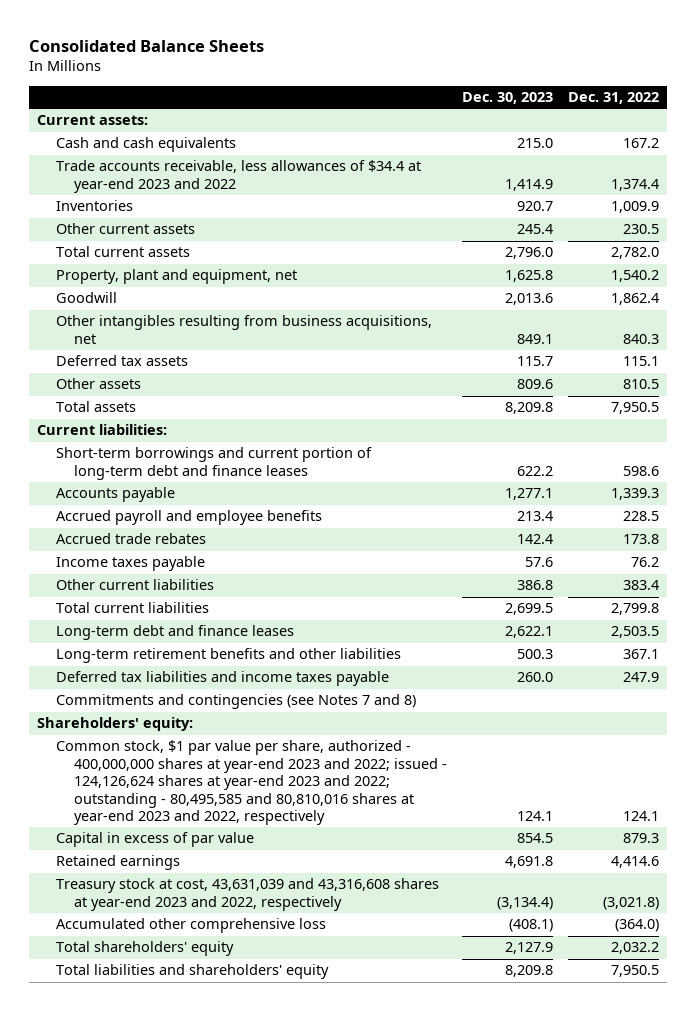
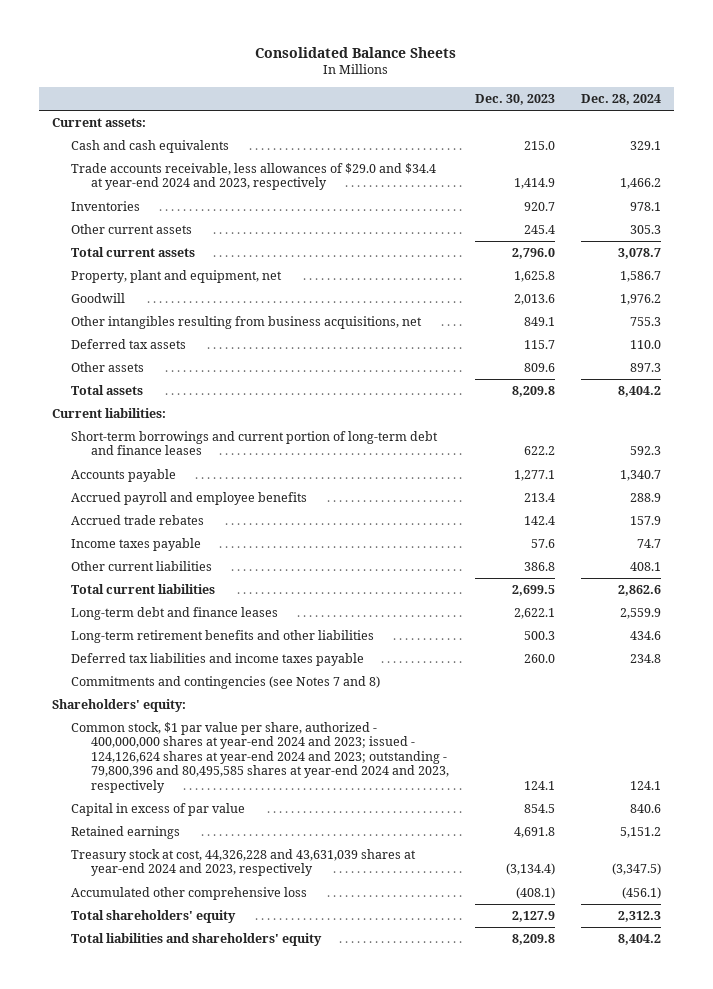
- | Dec. 30, 2023 | Dec. 31, 2022
+ | Dec. 30, 2023 | Dec. 28, 2024
- Trade accounts receivable, less allowances of $34.4 at year-end 2023 and 2022 | 1,414.9 | 1,374.4
+ Trade accounts receivable, less allowances of $29.0 and $34.4 at year-end 2024 and 2023, respectively | 1,414.9 | 1,466.2
- Common stock, $1 par value per share, authorized - 400,000,000 shares at year-end 2023 and 2022; issued - 124,126,624 shares at year-end 2023 and 2022; outstanding - 80,495,585 and 80,810,016 shares at year-end 2023 and 2022, respectively | 124.1 | 124.1
+ Common stock, $1 par value per share, authorized - 400,000,000 shares at year-end 2024 and 2023; issued - 124,126,624 shares at year-end 2024 and 2023; outstanding - 79,800,396 and 80,495,585 shares at year-end 2024 and 2023, respectively | 124.1 | 124.1
- Treasury stock at cost, 43,631,039 and 43,316,608 shares at year-end 2023 and 2022, respectively | (3,134.4) | (3,021.8)
+ Treasury stock at cost, 44,326,228 and 43,631,039 shares at year-end 2024 and 2023, respectively | (3,134.4) | (3,347.5)

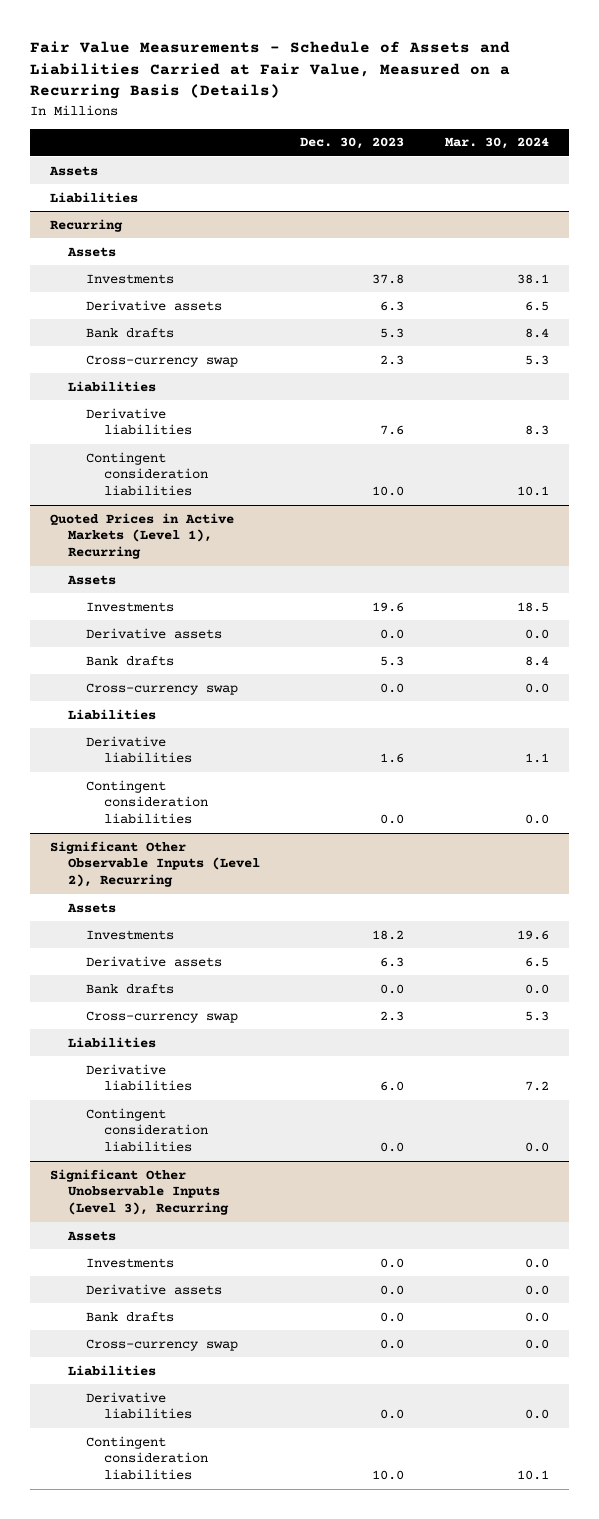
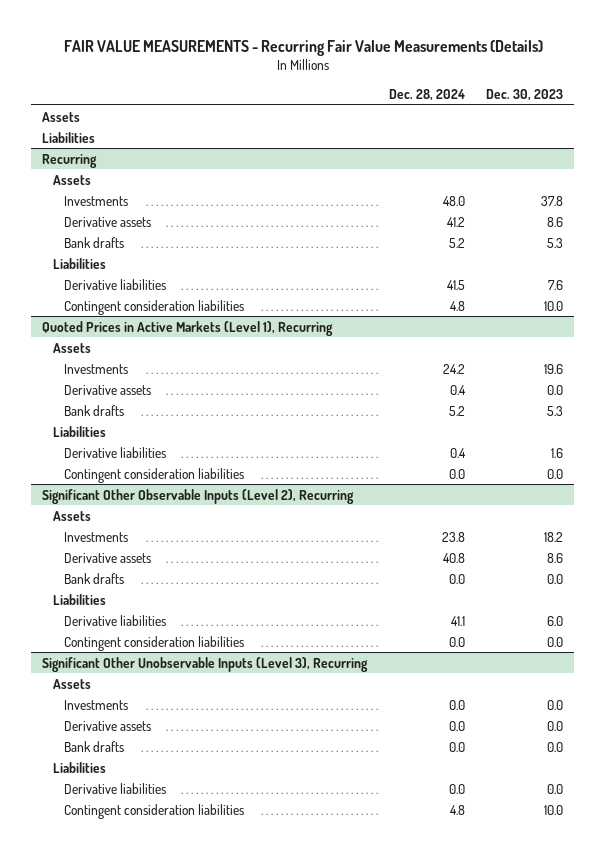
- Fair Value Measurements - Schedule of Assets and Liabilities Carried at Fair Value, Measured on a Recurring Basis (Details)
+ FAIR VALUE MEASUREMENTS - Recurring Fair Value Measurements (Details)
- | Dec. 30, 2023 | Mar. 30, 2024
+ | Dec. 28, 2024 | Dec. 30, 2023
@ Recurring
- Derivative assets | 6.3 | 6.5
+ Derivative assets | 41.2 | 8.6
- Cross-currency swap | 2.3 | 5.3
@ Quoted Prices in Active Markets (Level 1), Recurring
- Cross-currency swap | 0.0 | 0.0
@ Significant Other Observable Inputs (Level 2), Recurring
- Derivative assets | 6.3 | 6.5
+ Derivative assets | 40.8 | 8.6
- Cross-currency swap | 2.3 | 5.3
@ Significant Other Unobservable Inputs (Level 3), Recurring
- Cross-currency swap | 0.0 | 0.0

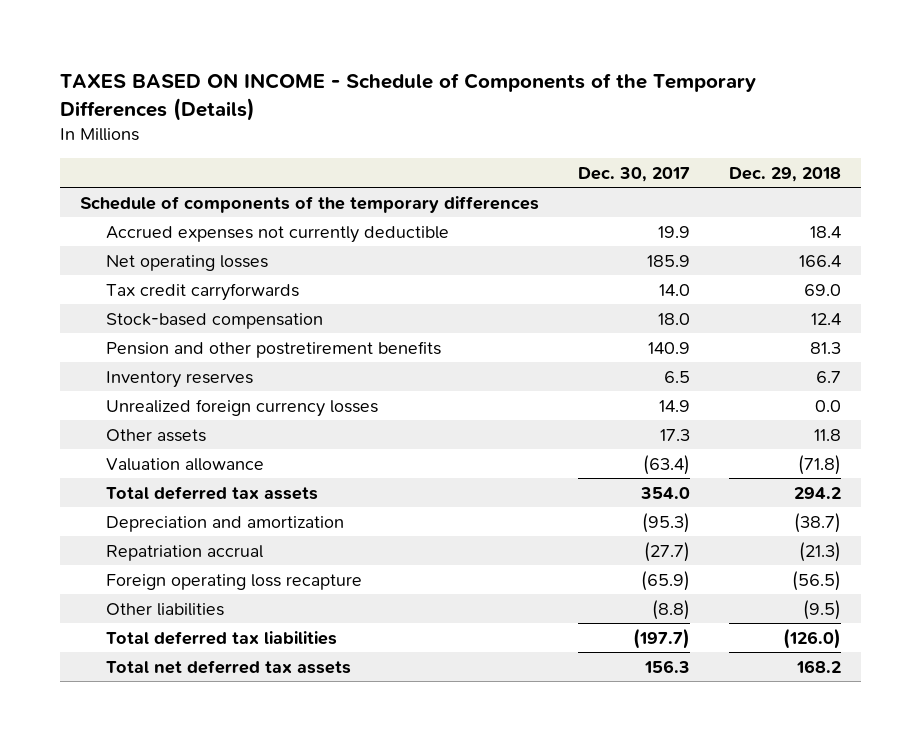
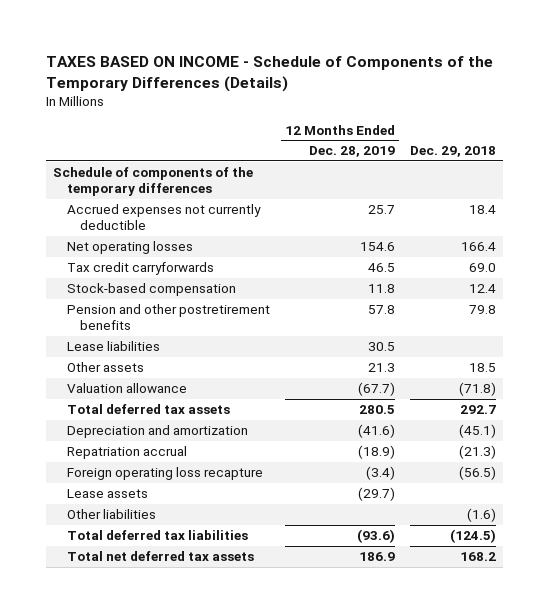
- | Dec. 30, 2017 | Dec. 29, 2018
+ | 12 Months Ended Dec. 28, 2019 | Dec. 29, 2018
- Pension and other postretirement benefits | 140.9 | 81.3
- Inventory reserves | 6.5 | 6.7
- Unrealized foreign currency losses | 14.9 | 0.0
- Other assets | 17.3 | 11.8
+ Pension and other postretirement benefits | 57.8 | 79.8
+ Lease liabilities | 30.5 |
+ Other assets | 21.3 | 18.5
- Total deferred tax assets | 354.0 | 294.2
- Depreciation and amortization | (95.3) | (38.7)
+ Total deferred tax assets | 280.5 | 292.7
+ Depreciation and amortization | (41.6) | (45.1)
- Other liabilities | (8.8) | (9.5)
- Total deferred tax liabilities | (197.7) | (126.0)
+ Lease assets | (29.7) |
+ Other liabilities | | (1.6)
+ Total deferred tax liabilities | (93.6) | (124.5)

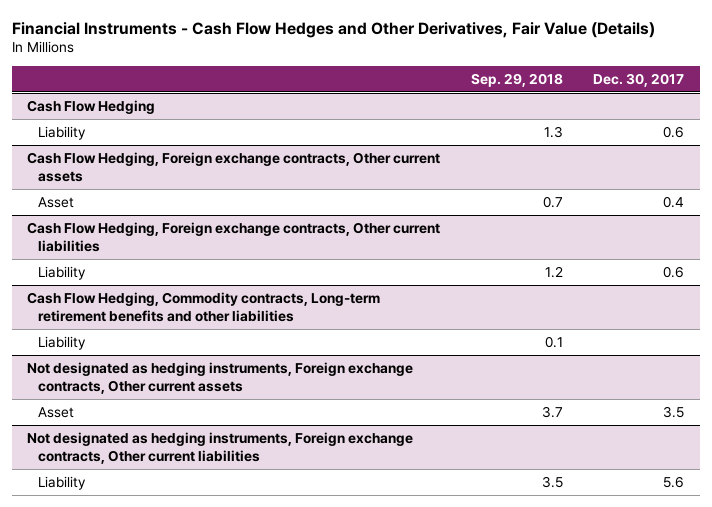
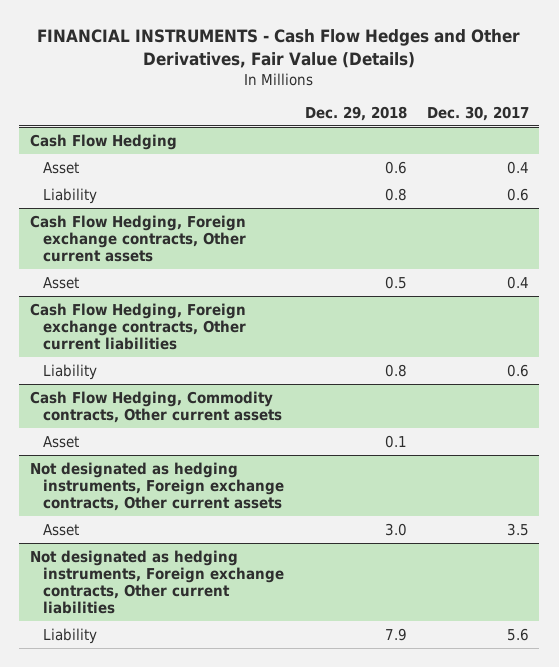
- Financial Instruments - Cash Flow Hedges and Other Derivatives, Fair Value (Details)
+ FINANCIAL INSTRUMENTS - Cash Flow Hedges and Other Derivatives, Fair Value (Details)
- | Sep. 29, 2018 | Dec. 30, 2017
+ | Dec. 29, 2018 | Dec. 30, 2017
@ Cash Flow Hedging
+ Asset | 0.6 | 0.4
- Cash Flow Hedging, Commodity contracts, Long-term retirement benefits and other liabilities
- Liability | 0.1 |
+ Cash Flow Hedging, Commodity contracts, Other current assets
+ Asset | 0.1 |

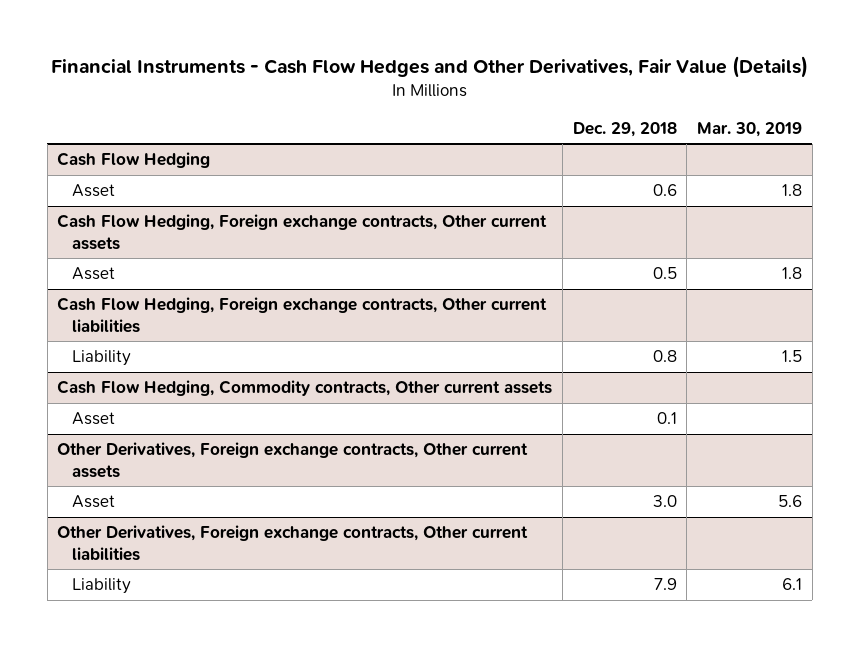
- FINANCIAL INSTRUMENTS - Cash Flow Hedges and Other Derivatives, Fair Value (Details)
+ Financial Instruments - Cash Flow Hedges and Other Derivatives, Fair Value (Details)
- | Dec. 29, 2018 | Dec. 30, 2017
+ | Dec. 29, 2018 | Mar. 30, 2019
@ Cash Flow Hedging
- Liability | 0.8 | 0.6
- Not designated as hedging instruments, Foreign exchange contracts, Other current assets
+ Other Derivatives, Foreign exchange contracts, Other current assets
- Not designated as hedging instruments, Foreign exchange contracts, Other current liabilities
+ Other Derivatives, Foreign exchange contracts, Other current liabilities

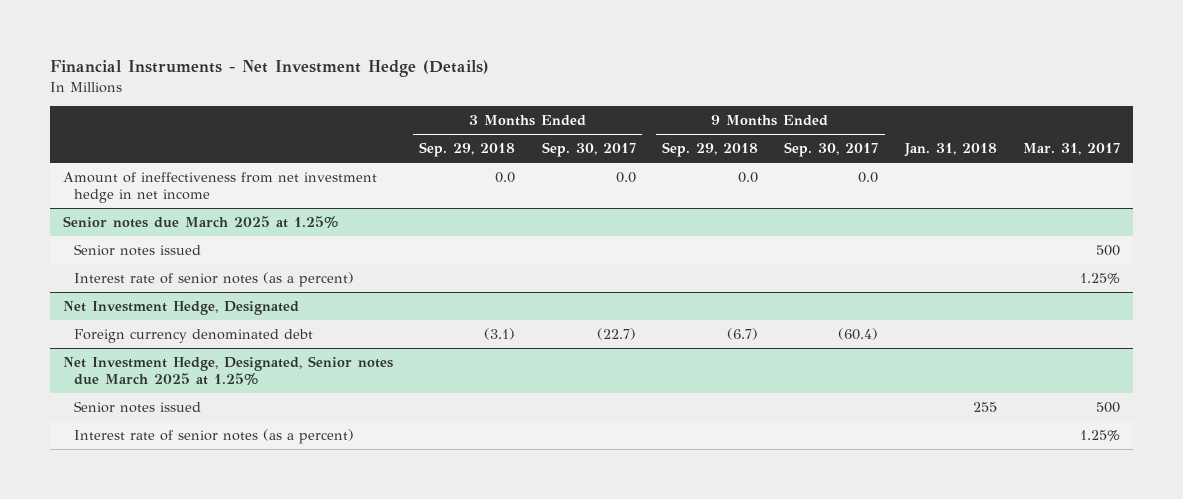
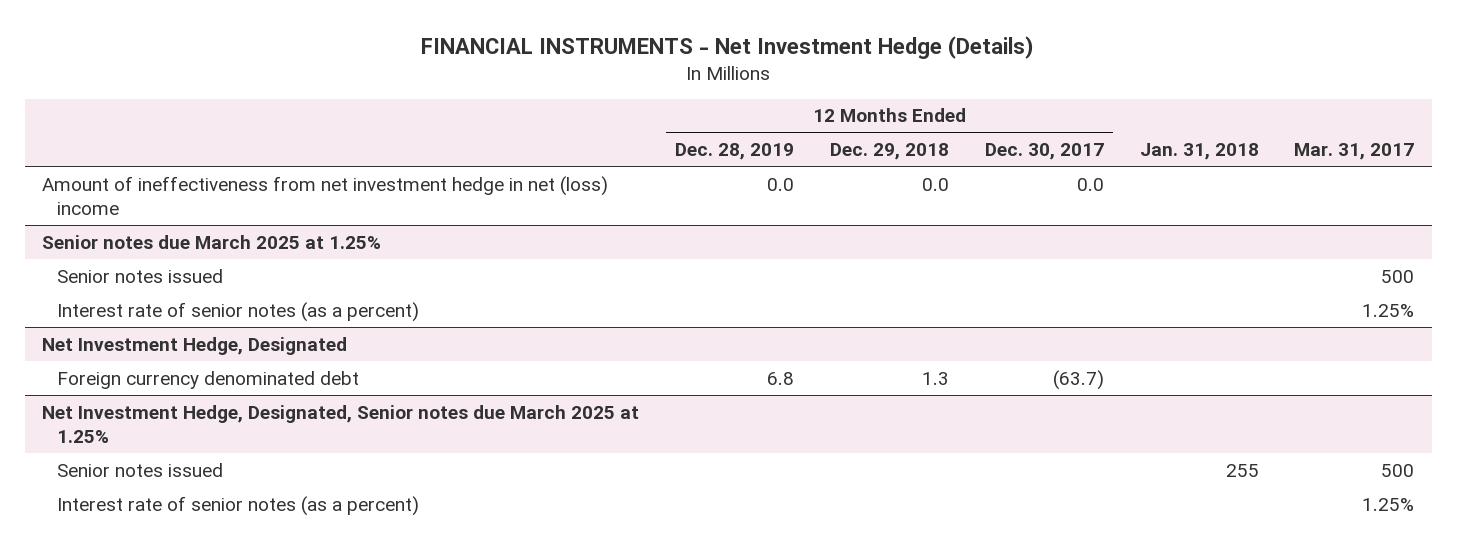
- Financial Instruments - Net Investment Hedge (Details)
+ FINANCIAL INSTRUMENTS - Net Investment Hedge (Details)
- | 3 Months Ended Sep. 29, 2018 | 3 Months Ended Sep. 30, 2017 | 9 Months Ended Sep. 29, 2018 | 9 Months Ended Sep. 30, 2017 | Jan. 31, 2018 | Mar. 31, 2017
+ | 12 Months Ended Dec. 28, 2019 | 12 Months Ended Dec. 29, 2018 | 12 Months Ended Dec. 30, 2017 | Jan. 31, 2018 | Mar. 31, 2017
- Amount of ineffectiveness from net investment hedge in net income | 0.0 | 0.0 | 0.0 | 0.0 | |
+ Amount of ineffectiveness from net investment hedge in net (loss) income | 0.0 | 0.0 | 0.0 | |

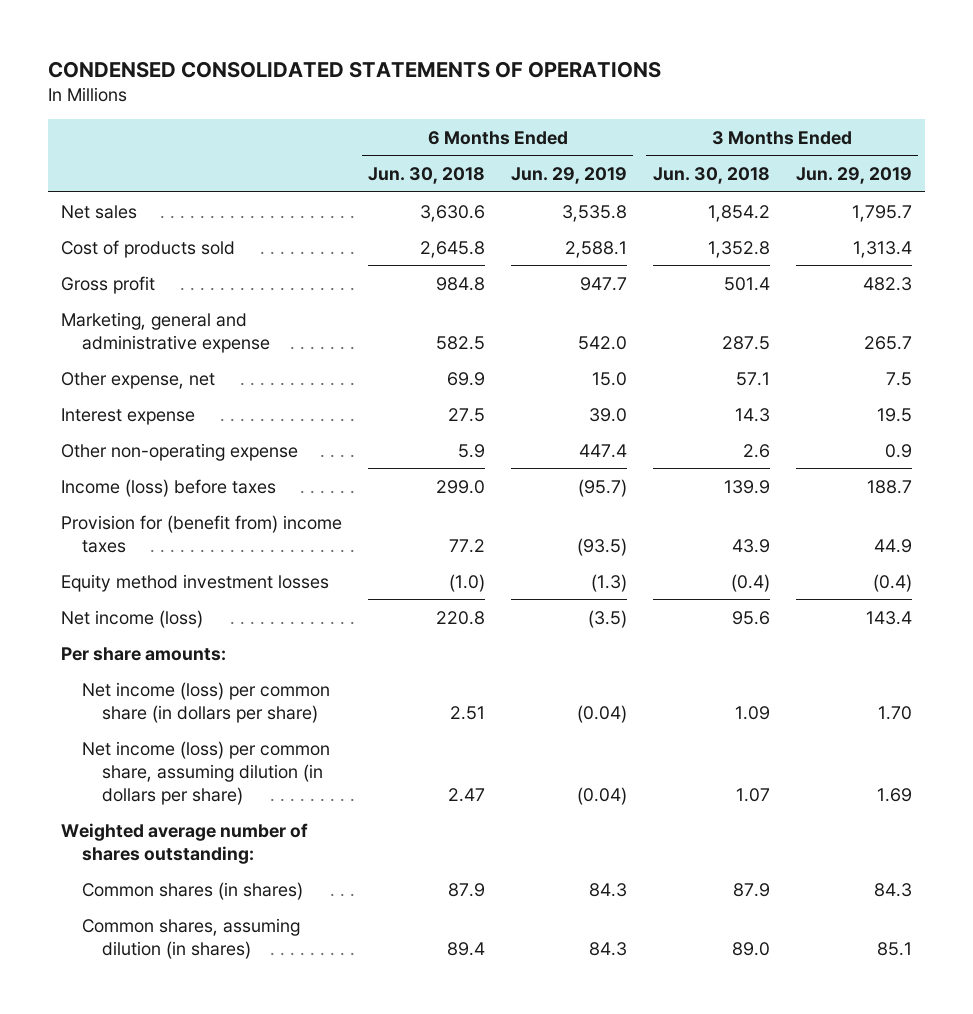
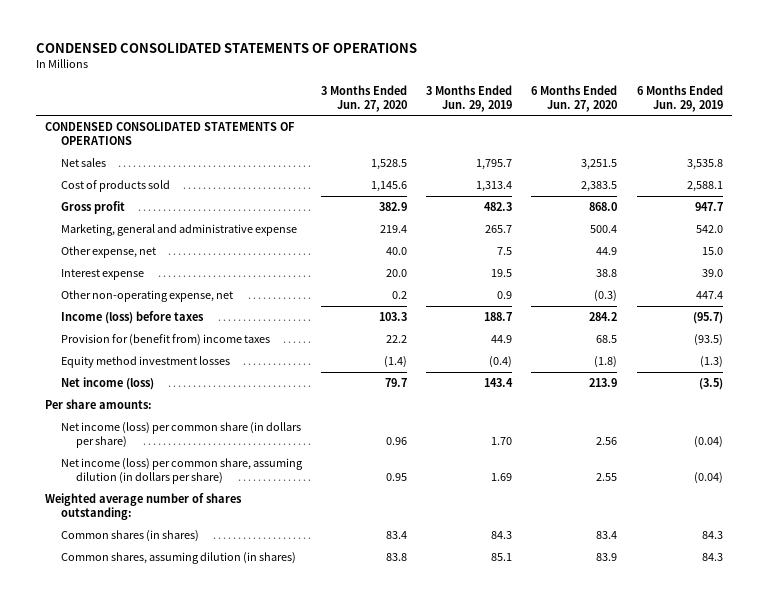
- | 6 Months Ended Jun. 30, 2018 | 6 Months Ended Jun. 29, 2019 | 3 Months Ended Jun. 30, 2018 | 3 Months Ended Jun. 29, 2019
+ | 3 Months Ended Jun. 27, 2020 | 3 Months Ended Jun. 29, 2019 | 6 Months Ended Jun. 27, 2020 | 6 Months Ended Jun. 29, 2019
+ CONDENSED CONSOLIDATED STATEMENTS OF OPERATIONS
- Other non-operating expense | 5.9 | 447.4 | 2.6 | 0.9
+ Other non-operating expense, net | 0.2 | 0.9 | (0.3) | 447.4

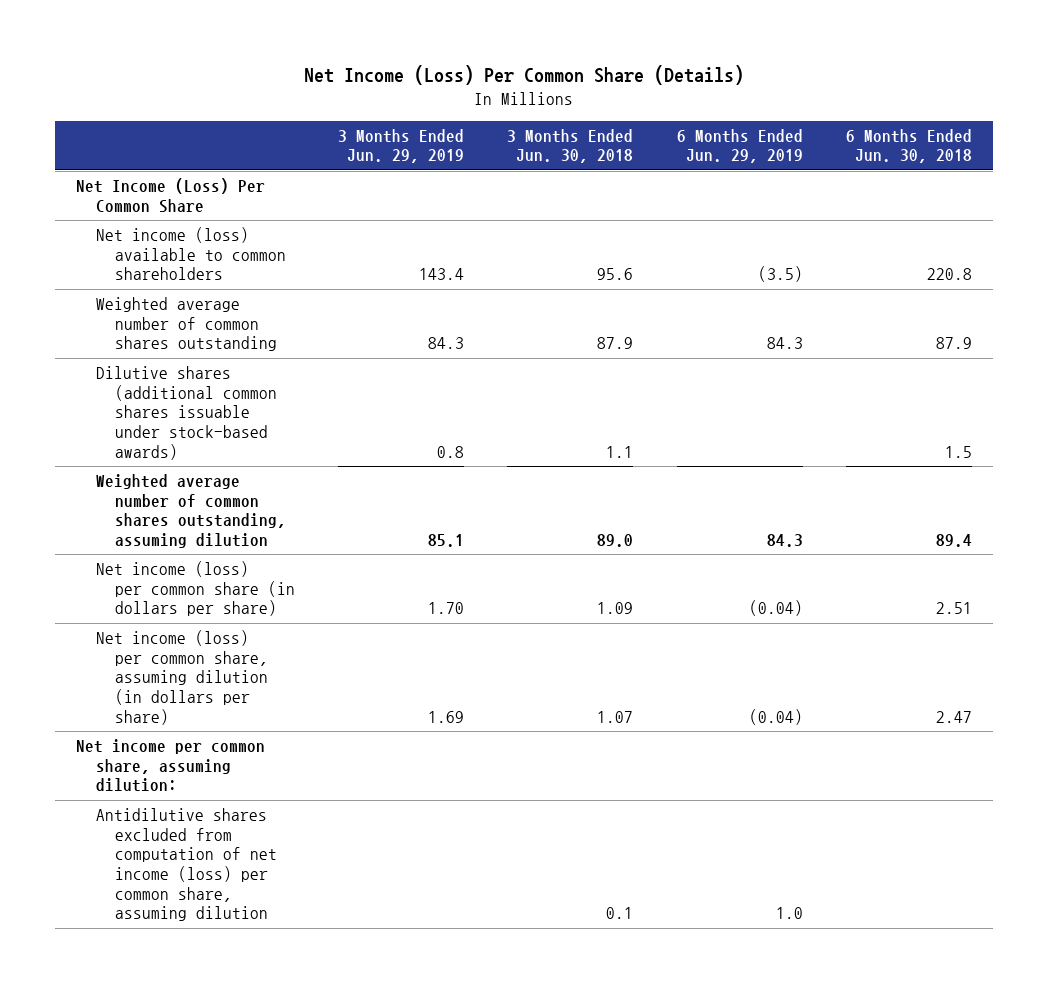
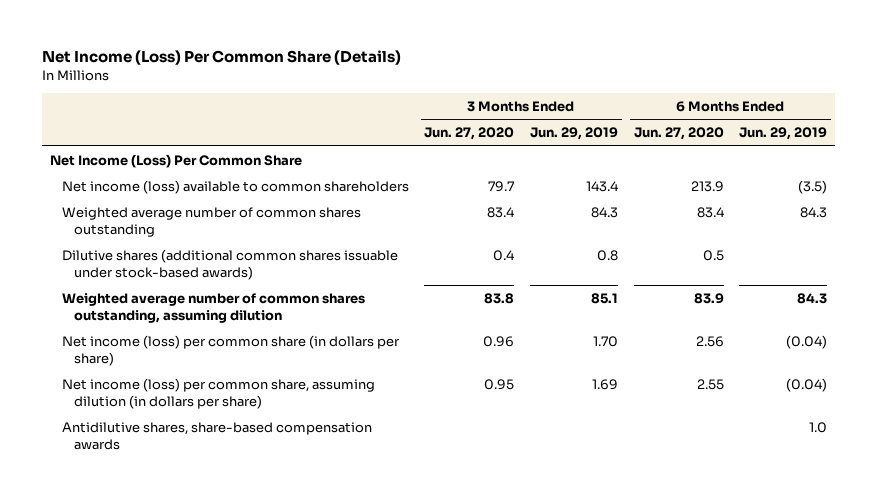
- | 3 Months Ended Jun. 29, 2019 | 3 Months Ended Jun. 30, 2018 | 6 Months Ended Jun. 29, 2019 | 6 Months Ended Jun. 30, 2018
+ | 3 Months Ended Jun. 27, 2020 | 3 Months Ended Jun. 29, 2019 | 6 Months Ended Jun. 27, 2020 | 6 Months Ended Jun. 29, 2019
- Net income per common share, assuming dilution:
- Antidilutive shares excluded from computation of net income (loss) per common share, assuming dilution | | 0.1 | 1.0 |
+ Antidilutive shares, share-based compensation awards | | | | 1.0

